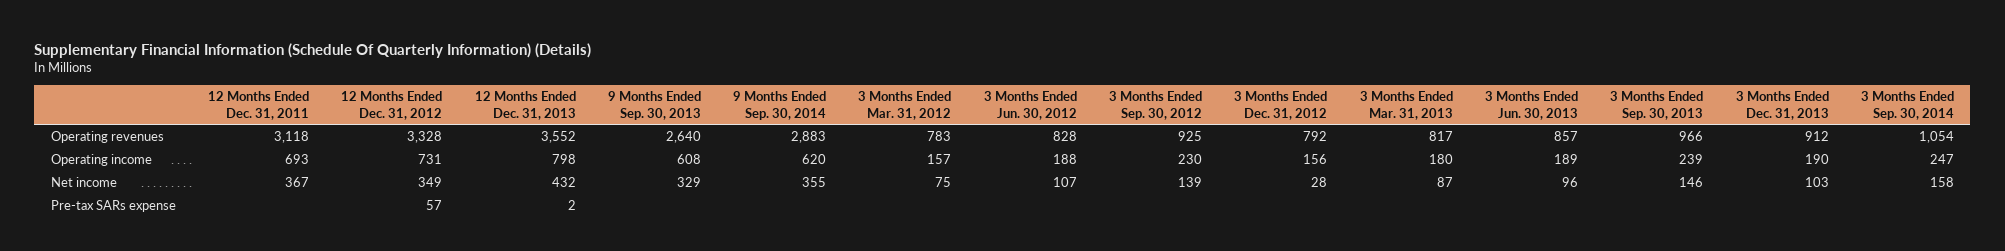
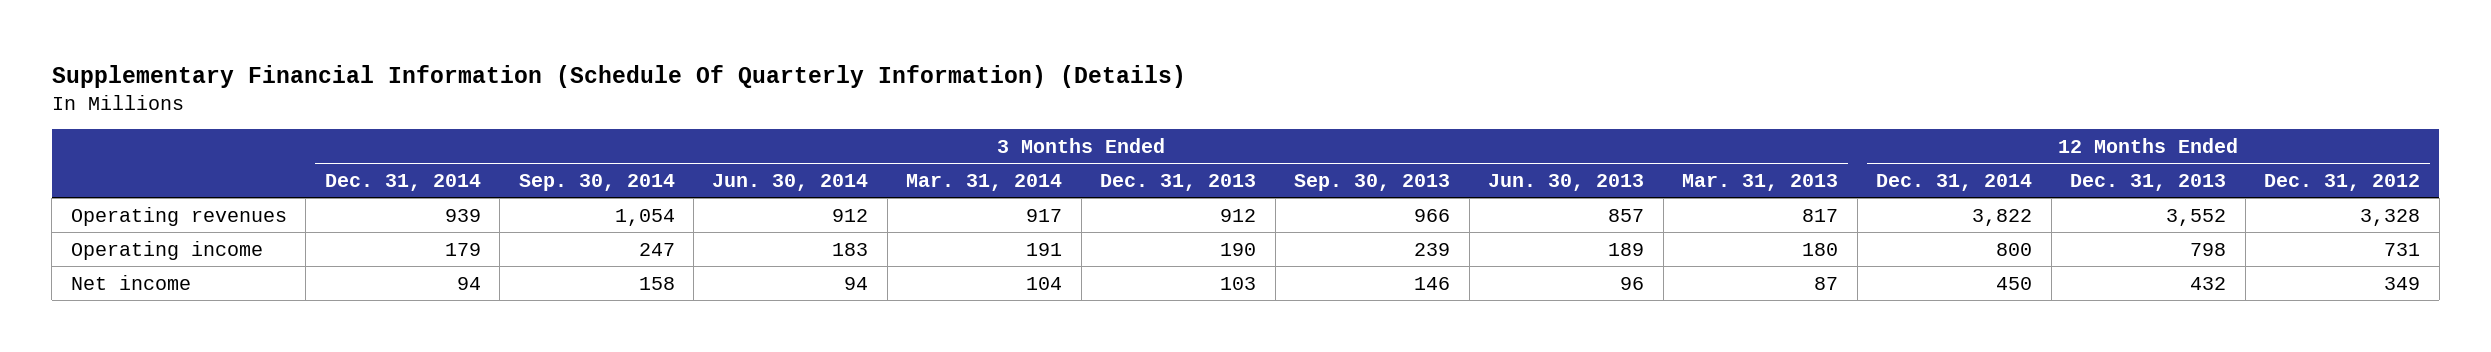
- | 12 Months Ended Dec. 31, 2011 | 12 Months Ended Dec. 31, 2012 | 12 Months Ended Dec. 31, 2013 | 9 Months Ended Sep. 30, 2013 | 9 Months Ended Sep. 30, 2014 | 3 Months Ended Mar. 31, 2012 | 3 Months Ended Jun. 30, 2012 | 3 Months Ended Sep. 30, 2012 | 3 Months Ended Dec. 31, 2012 | 3 Months Ended Mar. 31, 2013 | 3 Months Ended Jun. 30, 2013 | 3 Months Ended Sep. 30, 2013 | 3 Months Ended Dec. 31, 2013 | 3 Months Ended Sep. 30, 2014
+ | 3 Months Ended Dec. 31, 2014 | 3 Months Ended Sep. 30, 2014 | 3 Months Ended Jun. 30, 2014 | 3 Months Ended Mar. 31, 2014 | 3 Months Ended Dec. 31, 2013 | 3 Months Ended Sep. 30, 2013 | 3 Months Ended Jun. 30, 2013 | 3 Months Ended Mar. 31, 2013 | 12 Months Ended Dec. 31, 2014 | 12 Months Ended Dec. 31, 2013 | 12 Months Ended Dec. 31, 2012
- Pre-tax SARs expense | | 57 | 2 | | | | | | | | | | |

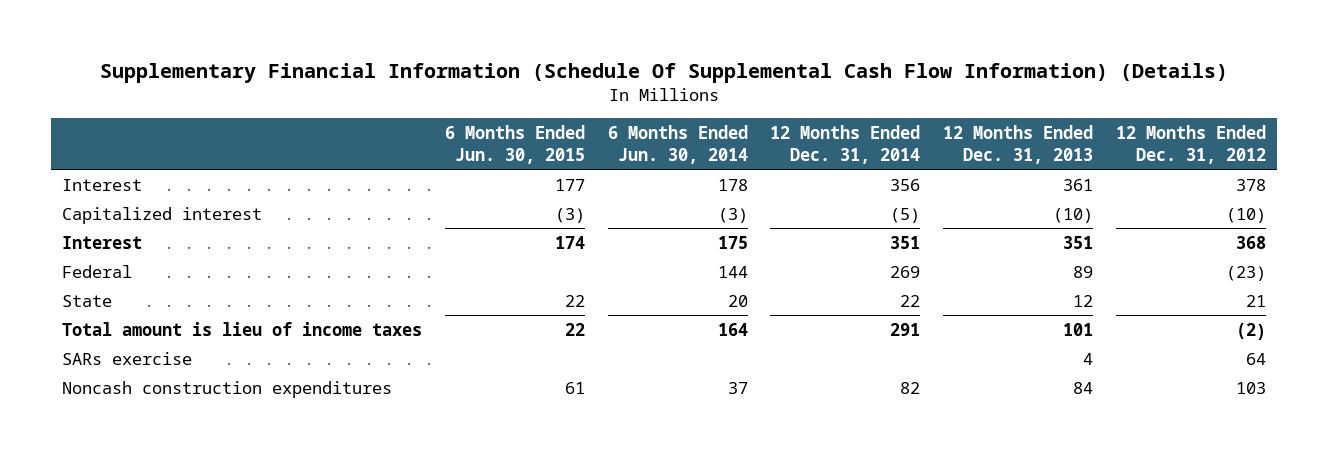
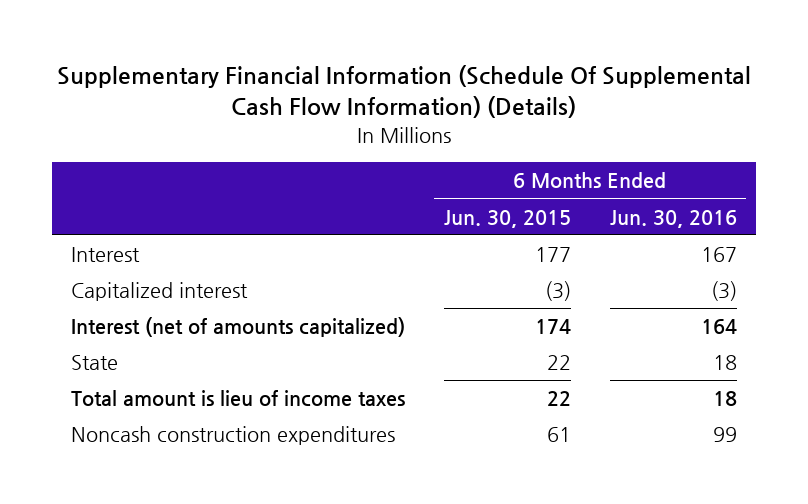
- | 6 Months Ended Jun. 30, 2015 | 6 Months Ended Jun. 30, 2014 | 12 Months Ended Dec. 31, 2014 | 12 Months Ended Dec. 31, 2013 | 12 Months Ended Dec. 31, 2012
+ | 6 Months Ended Jun. 30, 2015 | 6 Months Ended Jun. 30, 2016
- Interest | 174 | 175 | 351 | 351 | 368
- Federal | | 144 | 269 | 89 | (23)
+ Interest (net of amounts capitalized) | 174 | 164
- SARs exercise | | | | 4 | 64

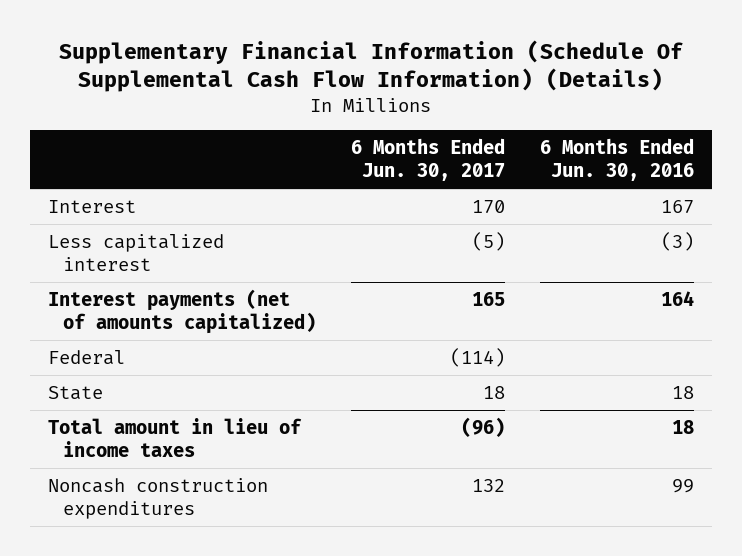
- | 6 Months Ended Jun. 30, 2015 | 6 Months Ended Jun. 30, 2016
+ | 6 Months Ended Jun. 30, 2017 | 6 Months Ended Jun. 30, 2016
- Capitalized interest | (3) | (3)
- Interest (net of amounts capitalized) | 174 | 164
+ Less capitalized interest | (5) | (3)
+ Interest payments (net of amounts capitalized) | 165 | 164
+ Federal | (114) |
- Total amount is lieu of income taxes | 22 | 18
+ Total amount in lieu of income taxes | (96) | 18

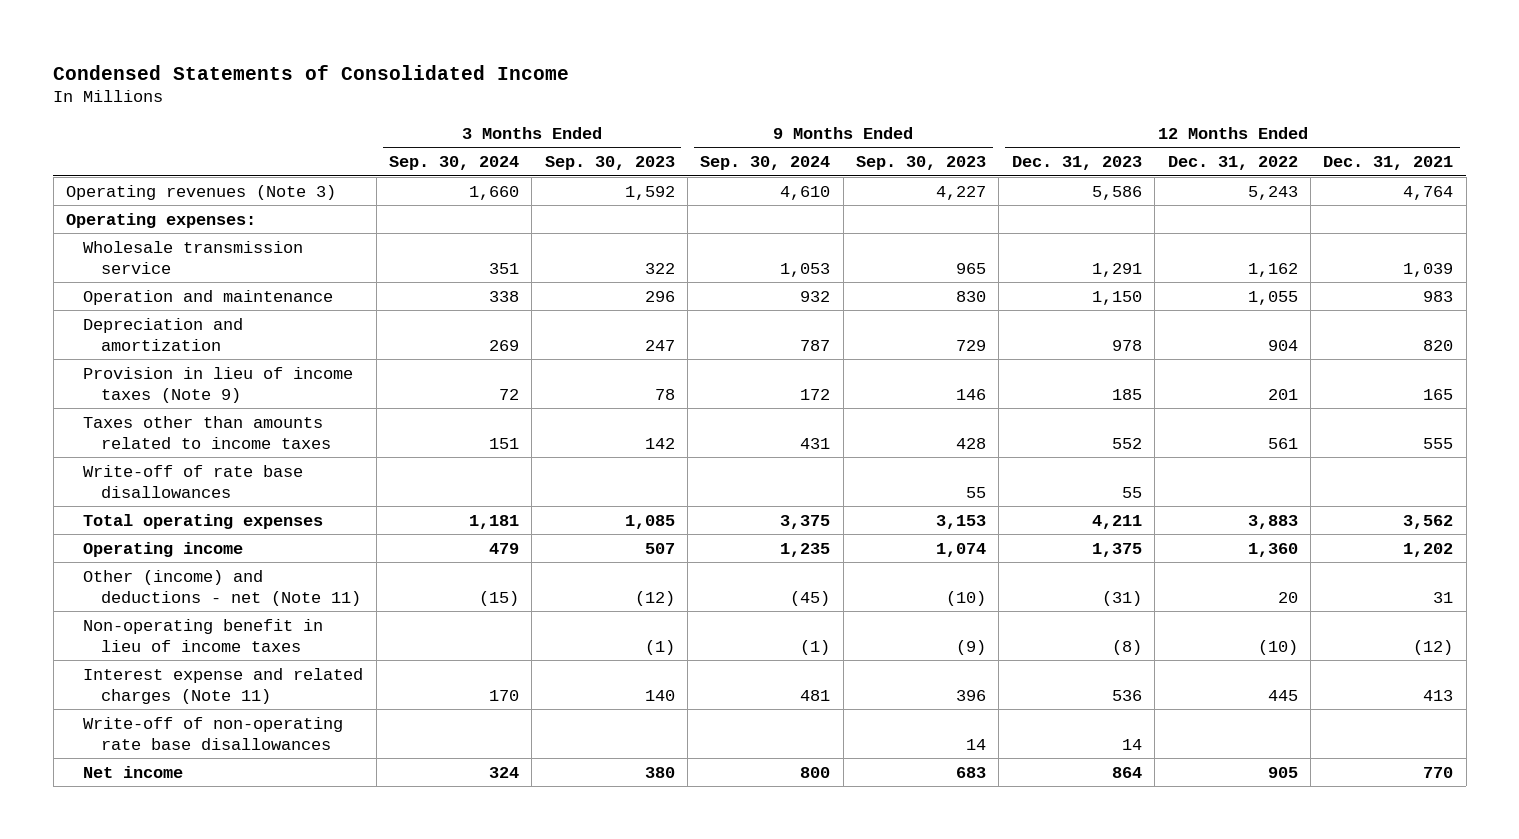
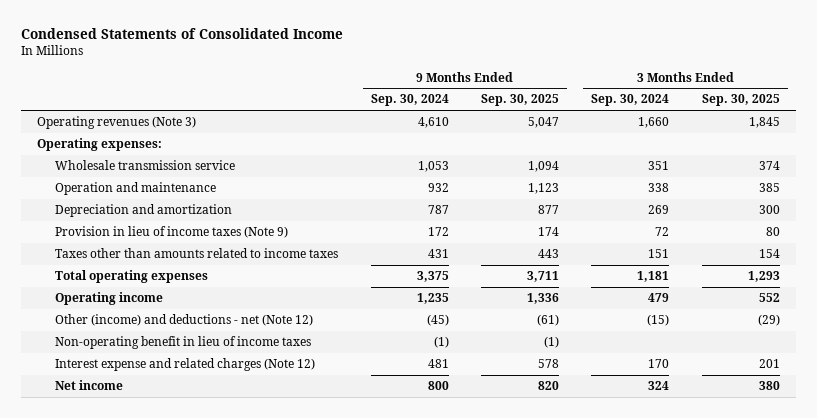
- | 3 Months Ended Sep. 30, 2024 | 3 Months Ended Sep. 30, 2023 | 9 Months Ended Sep. 30, 2024 | 9 Months Ended Sep. 30, 2023 | 12 Months Ended Dec. 31, 2023 | 12 Months Ended Dec. 31, 2022 | 12 Months Ended Dec. 31, 2021
+ | 9 Months Ended Sep. 30, 2024 | 9 Months Ended Sep. 30, 2025 | 3 Months Ended Sep. 30, 2024 | 3 Months Ended Sep. 30, 2025
- Write-off of rate base disallowances | | | | 55 | 55 | |
- Other (income) and deductions - net (Note 11) | (15) | (12) | (45) | (10) | (31) | 20 | 31
+ Other (income) and deductions - net (Note 12) | (45) | (61) | (15) | (29)
- Interest expense and related charges (Note 11) | 170 | 140 | 481 | 396 | 536 | 445 | 413
- Write-off of non-operating rate base disallowances | | | | 14 | 14 | |
+ Interest expense and related charges (Note 12) | 481 | 578 | 170 | 201

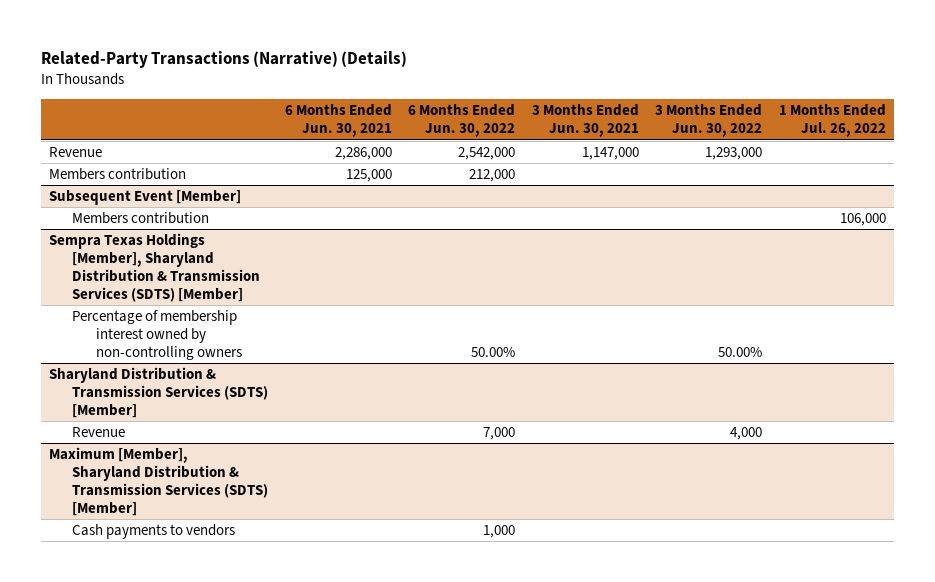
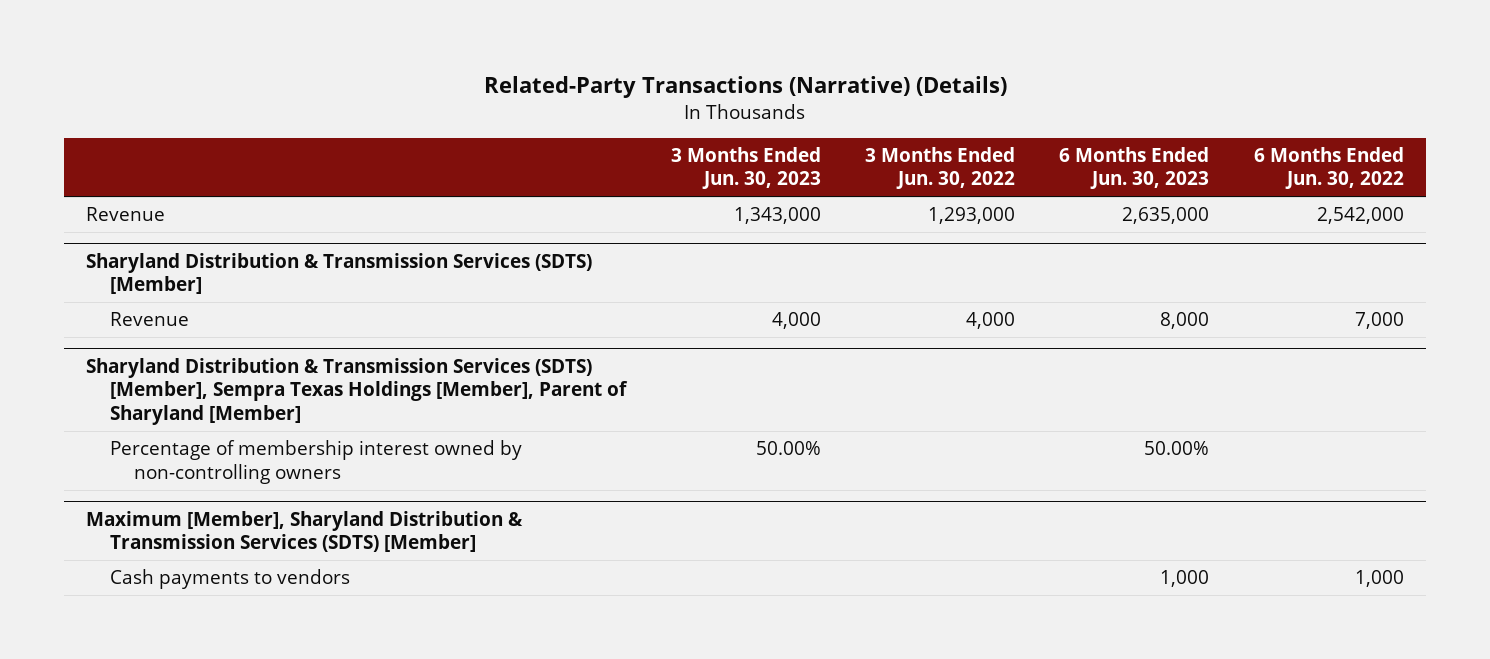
- | 6 Months Ended Jun. 30, 2021 | 6 Months Ended Jun. 30, 2022 | 3 Months Ended Jun. 30, 2021 | 3 Months Ended Jun. 30, 2022 | 1 Months Ended Jul. 26, 2022
+ | 3 Months Ended Jun. 30, 2023 | 3 Months Ended Jun. 30, 2022 | 6 Months Ended Jun. 30, 2023 | 6 Months Ended Jun. 30, 2022
- Members contribution | 125,000 | 212,000 | | |
- Subsequent Event [Member]
- Members contribution | | | | | 106,000
- Sempra Texas Holdings [Member], Sharyland Distribution & Transmission Services (SDTS) [Member]
- Percentage of membership interest owned by non-controlling owners | | 50.00% | | 50.00% |
+ Sharyland Distribution & Transmission Services (SDTS) [Member], Sempra Texas Holdings [Member], Parent of Sharyland [Member]
+ Percentage of membership interest owned by non-controlling owners | 50.00% | | 50.00% |

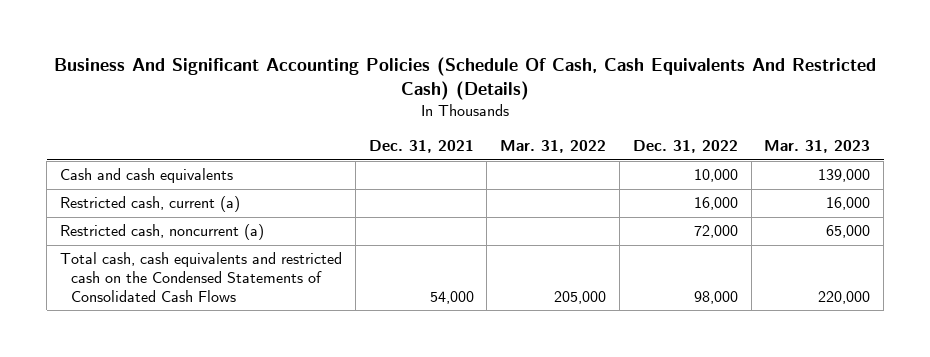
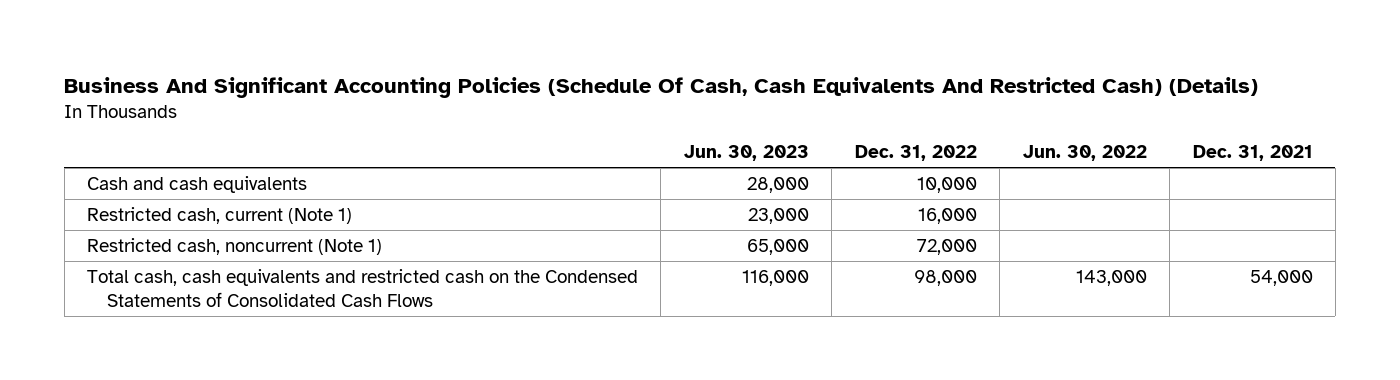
- | Dec. 31, 2021 | Mar. 31, 2022 | Dec. 31, 2022 | Mar. 31, 2023
+ | Jun. 30, 2023 | Dec. 31, 2022 | Jun. 30, 2022 | Dec. 31, 2021
- Restricted cash, current (a) | | | 16,000 | 16,000
- Restricted cash, noncurrent (a) | | | 72,000 | 65,000
+ Restricted cash, current (Note 1) | 23,000 | 16,000 | |
+ Restricted cash, noncurrent (Note 1) | 65,000 | 72,000 | |

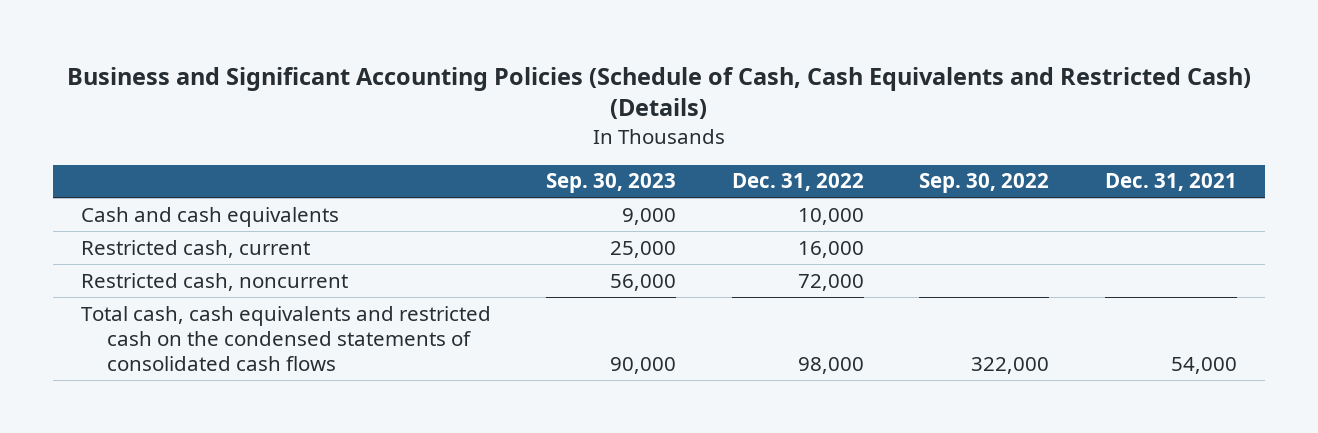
- Business And Significant Accounting Policies (Schedule Of Cash, Cash Equivalents And Restricted Cash) (Details)
+ Business and Significant Accounting Policies (Schedule of Cash, Cash Equivalents and Restricted Cash) (Details)
- | Jun. 30, 2023 | Dec. 31, 2022 | Jun. 30, 2022 | Dec. 31, 2021
+ | Sep. 30, 2023 | Dec. 31, 2022 | Sep. 30, 2022 | Dec. 31, 2021
- Restricted cash, current (Note 1) | 23,000 | 16,000 | |
- Restricted cash, noncurrent (Note 1) | 65,000 | 72,000 | |
- Total cash, cash equivalents and restricted cash on the Condensed Statements of Consolidated Cash Flows | 116,000 | 98,000 | 143,000 | 54,000
+ Restricted cash, current | 25,000 | 16,000 | |
+ Restricted cash, noncurrent | 56,000 | 72,000 | |
+ Total cash, cash equivalents and restricted cash on the condensed statements of consolidated cash flows | 90,000 | 98,000 | 322,000 | 54,000

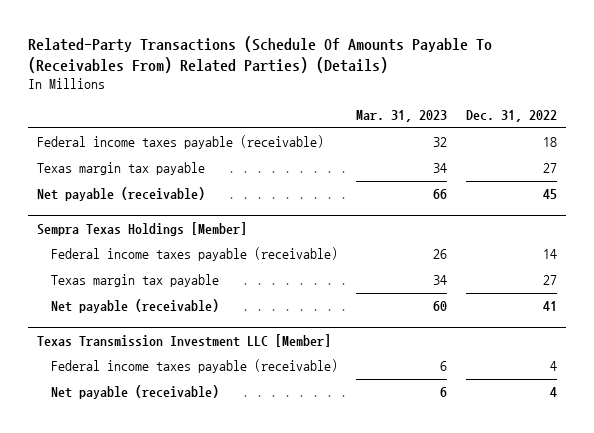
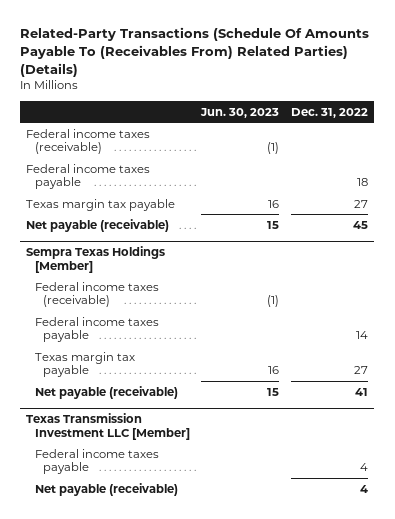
- | Mar. 31, 2023 | Dec. 31, 2022
+ | Jun. 30, 2023 | Dec. 31, 2022
- Federal income taxes payable (receivable) | 32 | 18
+ Federal income taxes (receivable) | (1) |
+ Federal income taxes payable | | 18
@ Sempra Texas Holdings [Member]
- Federal income taxes payable (receivable) | 26 | 14
+ Federal income taxes (receivable) | (1) |
+ Federal income taxes payable | | 14
@ Texas Transmission Investment LLC [Member]
- Federal income taxes payable (receivable) | 6 | 4
+ Federal income taxes payable | | 4

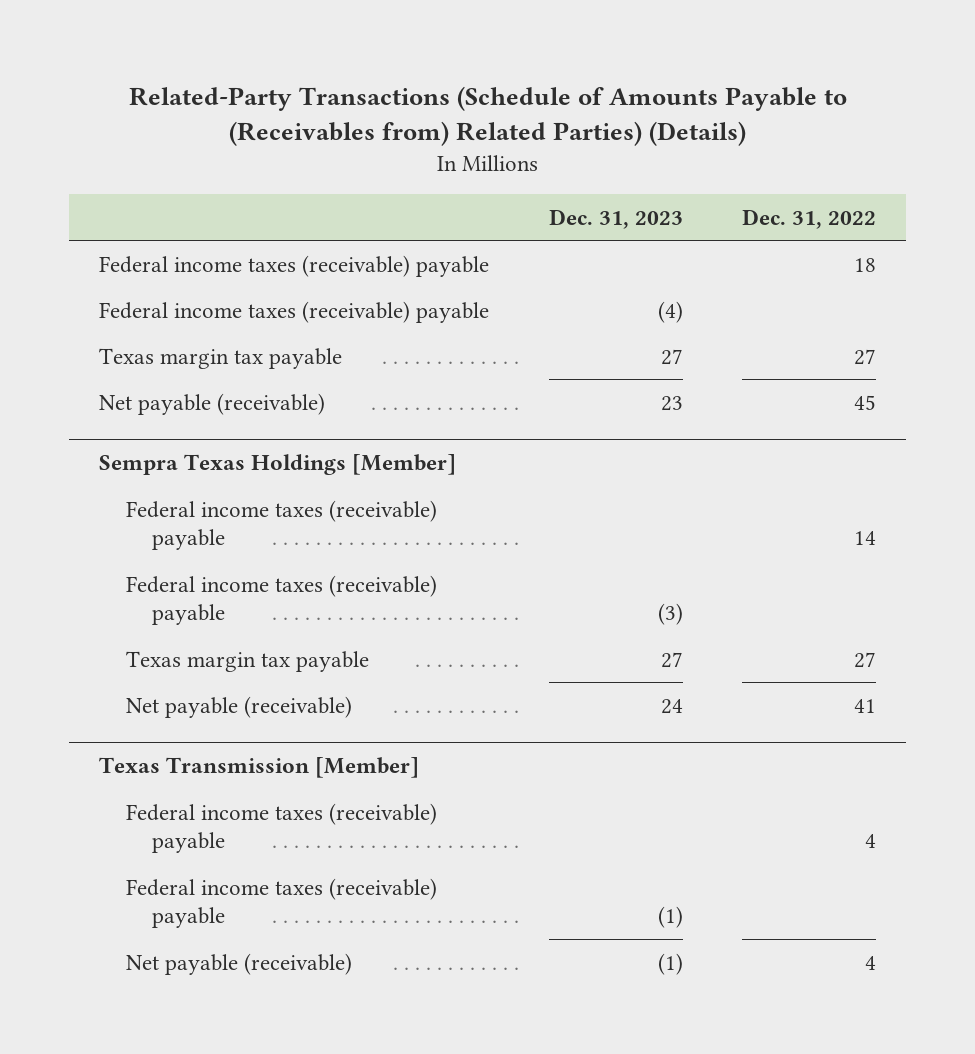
- Related-Party Transactions (Schedule Of Amounts Payable To (Receivables From) Related Parties) (Details)
+ Related-Party Transactions (Schedule of Amounts Payable to (Receivables from) Related Parties) (Details)
- | Jun. 30, 2023 | Dec. 31, 2022
+ | Dec. 31, 2023 | Dec. 31, 2022
- Federal income taxes (receivable) | (1) |
- Federal income taxes payable | | 18
+ Federal income taxes (receivable) payable | | 18
+ Federal income taxes (receivable) payable | (4) |
@ Sempra Texas Holdings [Member]
- Federal income taxes (receivable) | (1) |
- Federal income taxes payable | | 14
+ Federal income taxes (receivable) payable | | 14
+ Federal income taxes (receivable) payable | (3) |
- Texas Transmission Investment LLC [Member]
- Federal income taxes payable | | 4
+ Texas Transmission [Member]
+ Federal income taxes (receivable) payable | | 4
+ Federal income taxes (receivable) payable | (1) |

